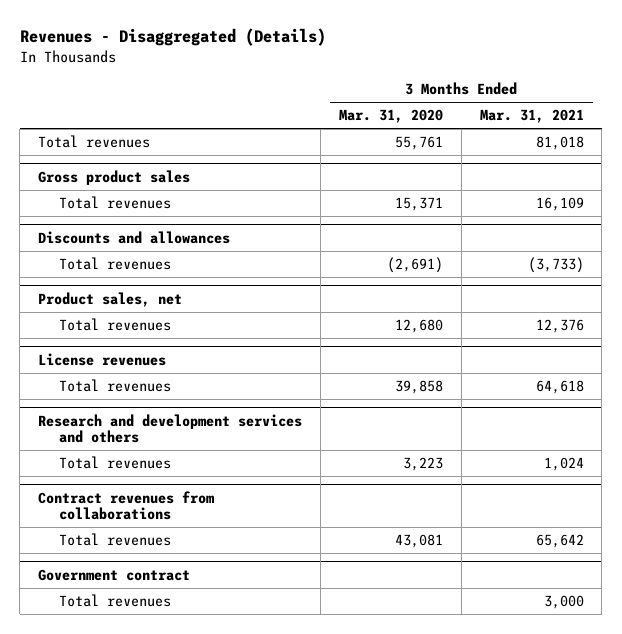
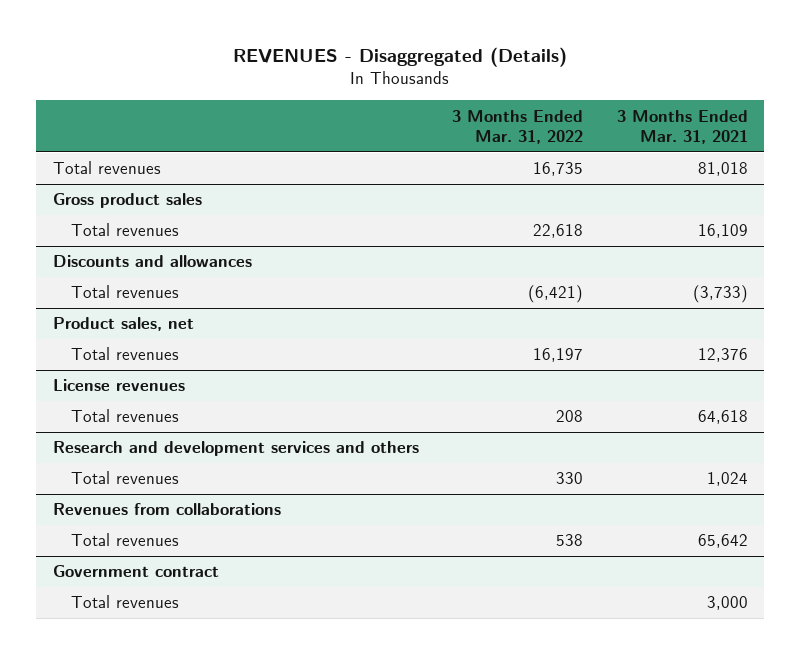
- Revenues - Disaggregated (Details)
+ REVENUES - Disaggregated (Details)
- | 3 Months Ended Mar. 31, 2020 | 3 Months Ended Mar. 31, 2021
+ | 3 Months Ended Mar. 31, 2022 | 3 Months Ended Mar. 31, 2021
- Contract revenues from collaborations
+ Revenues from collaborations

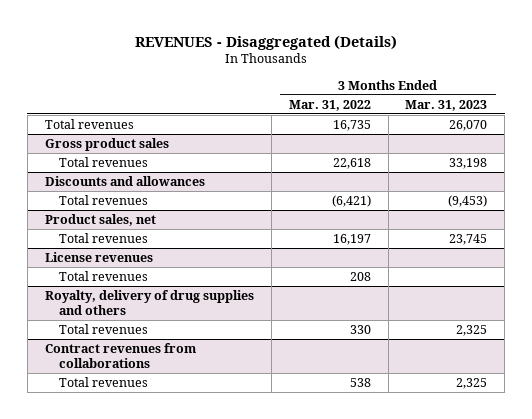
- | 3 Months Ended Mar. 31, 2022 | 3 Months Ended Mar. 31, 2021
+ | 3 Months Ended Mar. 31, 2022 | 3 Months Ended Mar. 31, 2023
- Research and development services and others
+ Royalty, delivery of drug supplies and others
- Revenues from collaborations
+ Contract revenues from collaborations
- Government contract
- Total revenues | | 3,000

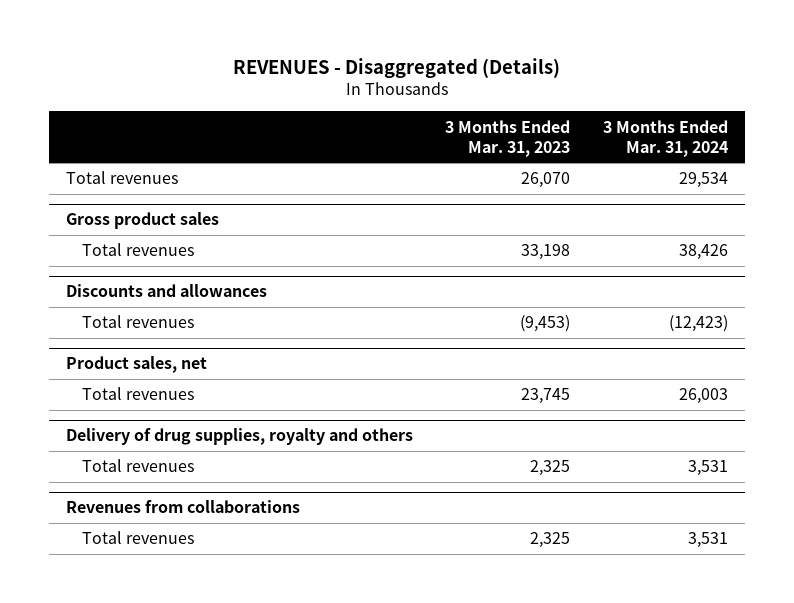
- | 3 Months Ended Mar. 31, 2022 | 3 Months Ended Mar. 31, 2023
+ | 3 Months Ended Mar. 31, 2023 | 3 Months Ended Mar. 31, 2024
- License revenues
- Total revenues | 208 |
- Royalty, delivery of drug supplies and others
+ Delivery of drug supplies, royalty and others
- Contract revenues from collaborations
+ Revenues from collaborations

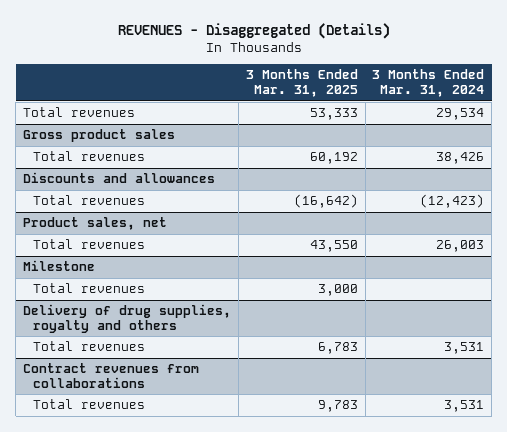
- | 3 Months Ended Mar. 31, 2023 | 3 Months Ended Mar. 31, 2024
+ | 3 Months Ended Mar. 31, 2025 | 3 Months Ended Mar. 31, 2024
+ Milestone
+ Total revenues | 3,000 |
- Revenues from collaborations
+ Contract revenues from collaborations

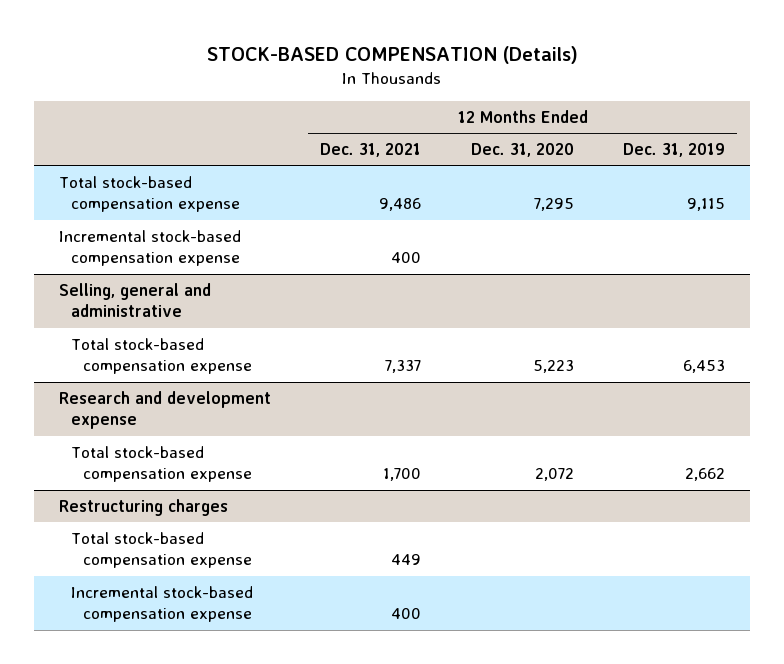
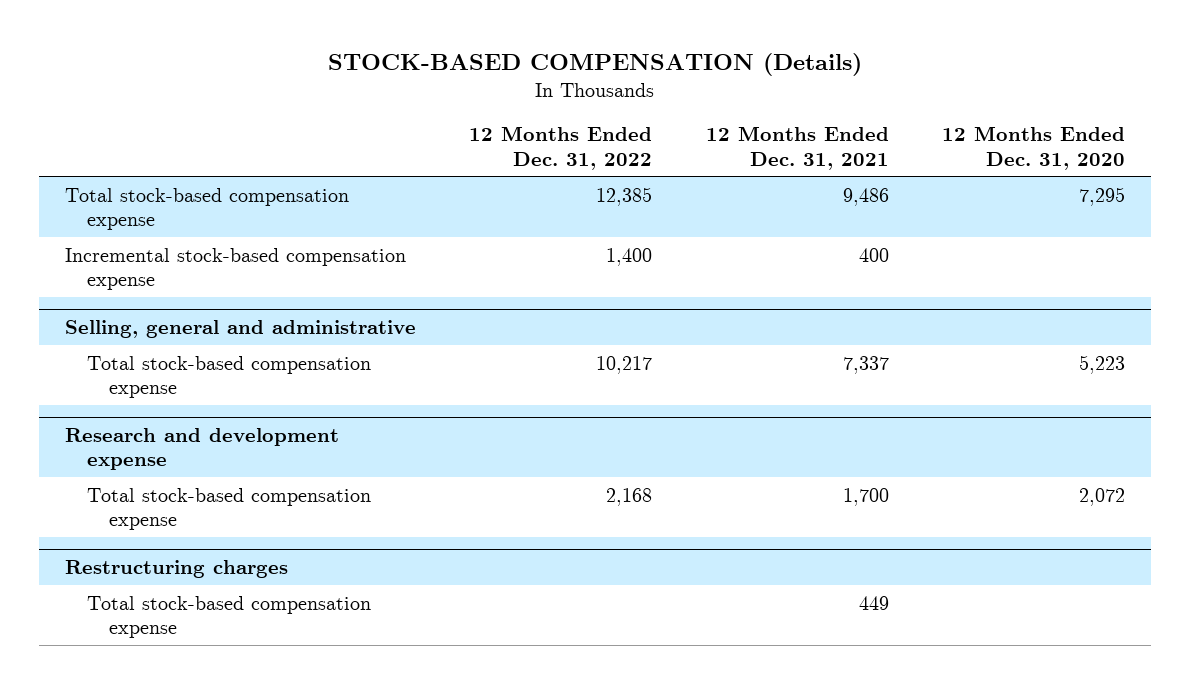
- | 12 Months Ended Dec. 31, 2021 | 12 Months Ended Dec. 31, 2020 | 12 Months Ended Dec. 31, 2019
+ | 12 Months Ended Dec. 31, 2022 | 12 Months Ended Dec. 31, 2021 | 12 Months Ended Dec. 31, 2020
@ Restructuring charges
- Incremental stock-based compensation expense | 400 | |

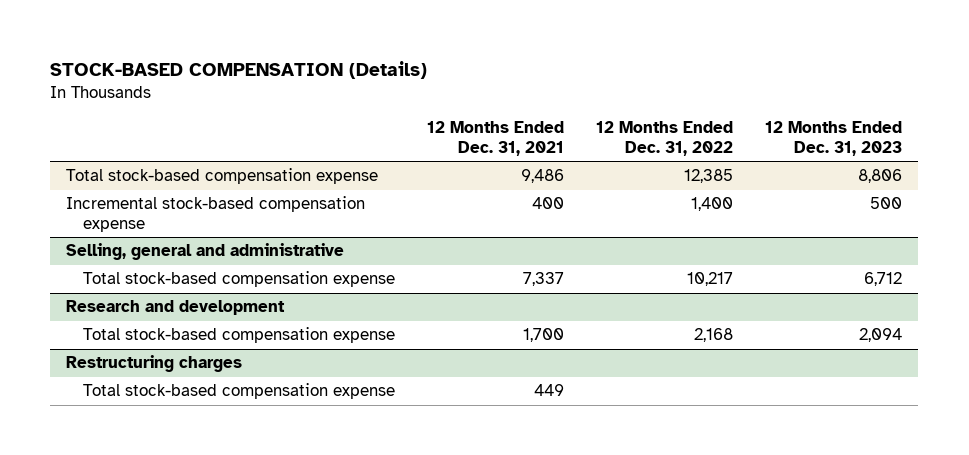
- | 12 Months Ended Dec. 31, 2022 | 12 Months Ended Dec. 31, 2021 | 12 Months Ended Dec. 31, 2020
+ | 12 Months Ended Dec. 31, 2021 | 12 Months Ended Dec. 31, 2022 | 12 Months Ended Dec. 31, 2023
- Research and development expense
+ Research and development

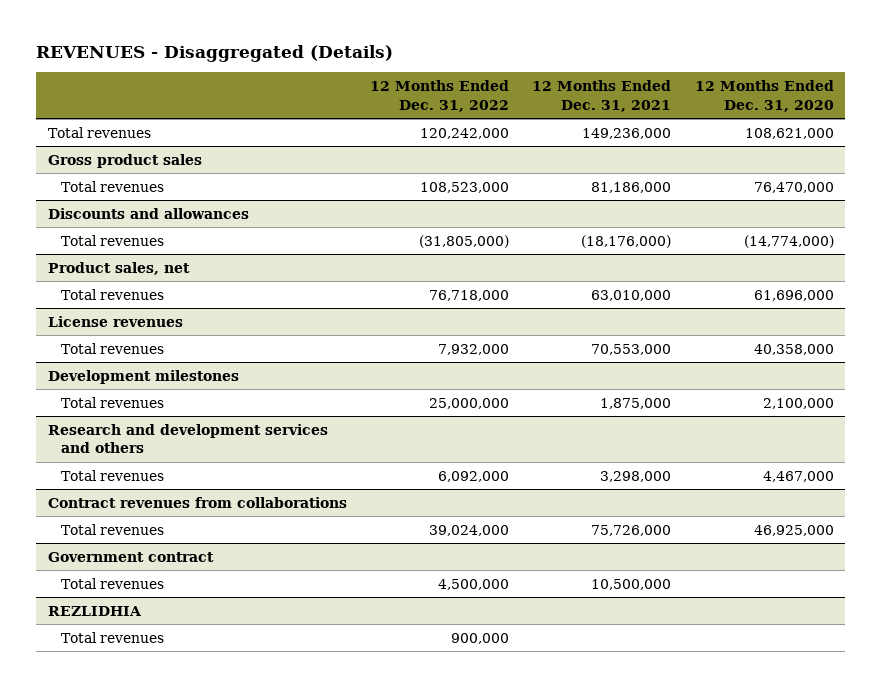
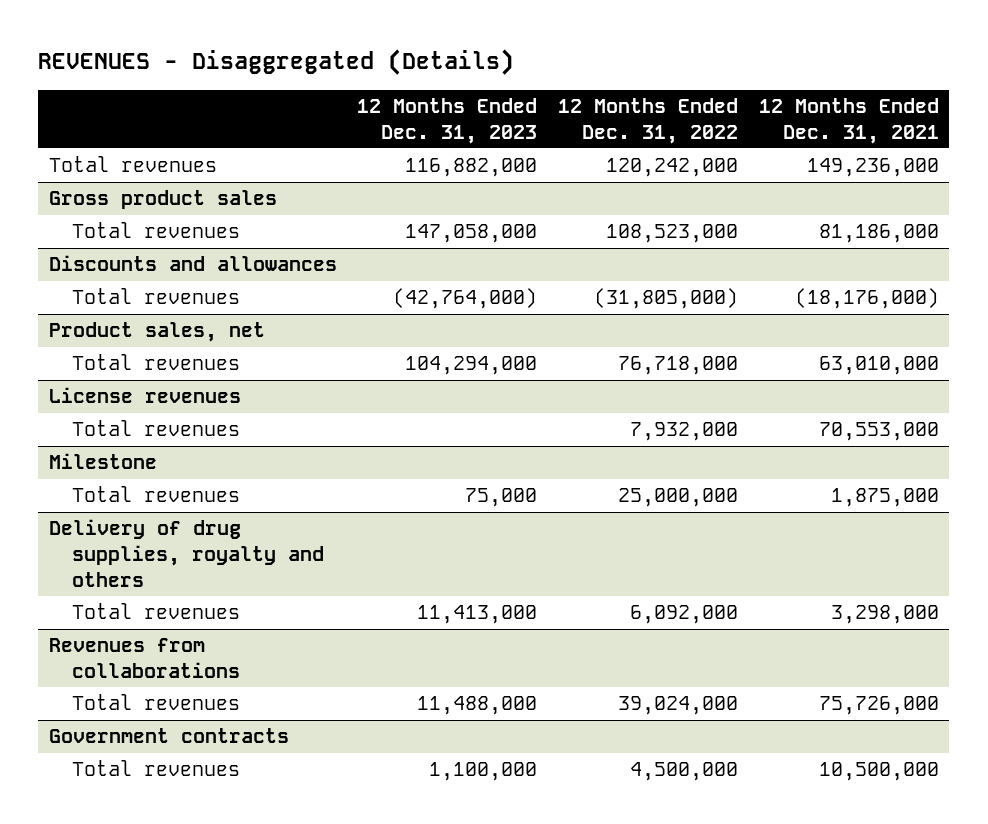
- | 12 Months Ended Dec. 31, 2022 | 12 Months Ended Dec. 31, 2021 | 12 Months Ended Dec. 31, 2020
+ | 12 Months Ended Dec. 31, 2023 | 12 Months Ended Dec. 31, 2022 | 12 Months Ended Dec. 31, 2021
- Development milestones
+ Milestone
- Research and development services and others
+ Delivery of drug supplies, royalty and others
- Contract revenues from collaborations
+ Revenues from collaborations
- Government contract
+ Government contracts
- REZLIDHIA
- Total revenues | 900,000 | |

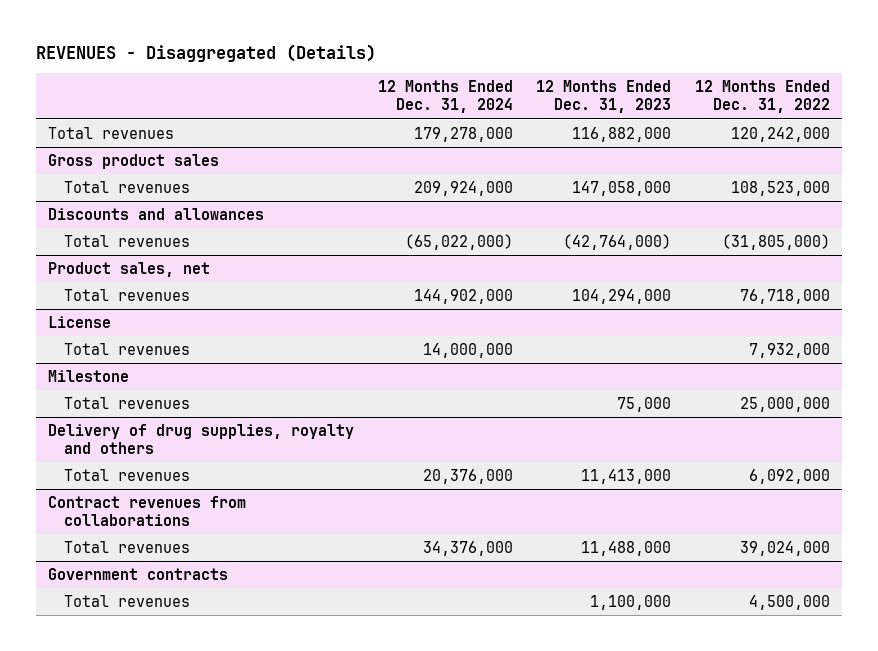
- | 12 Months Ended Dec. 31, 2023 | 12 Months Ended Dec. 31, 2022 | 12 Months Ended Dec. 31, 2021
+ | 12 Months Ended Dec. 31, 2024 | 12 Months Ended Dec. 31, 2023 | 12 Months Ended Dec. 31, 2022
- License revenues
+ License
- Revenues from collaborations
+ Contract revenues from collaborations

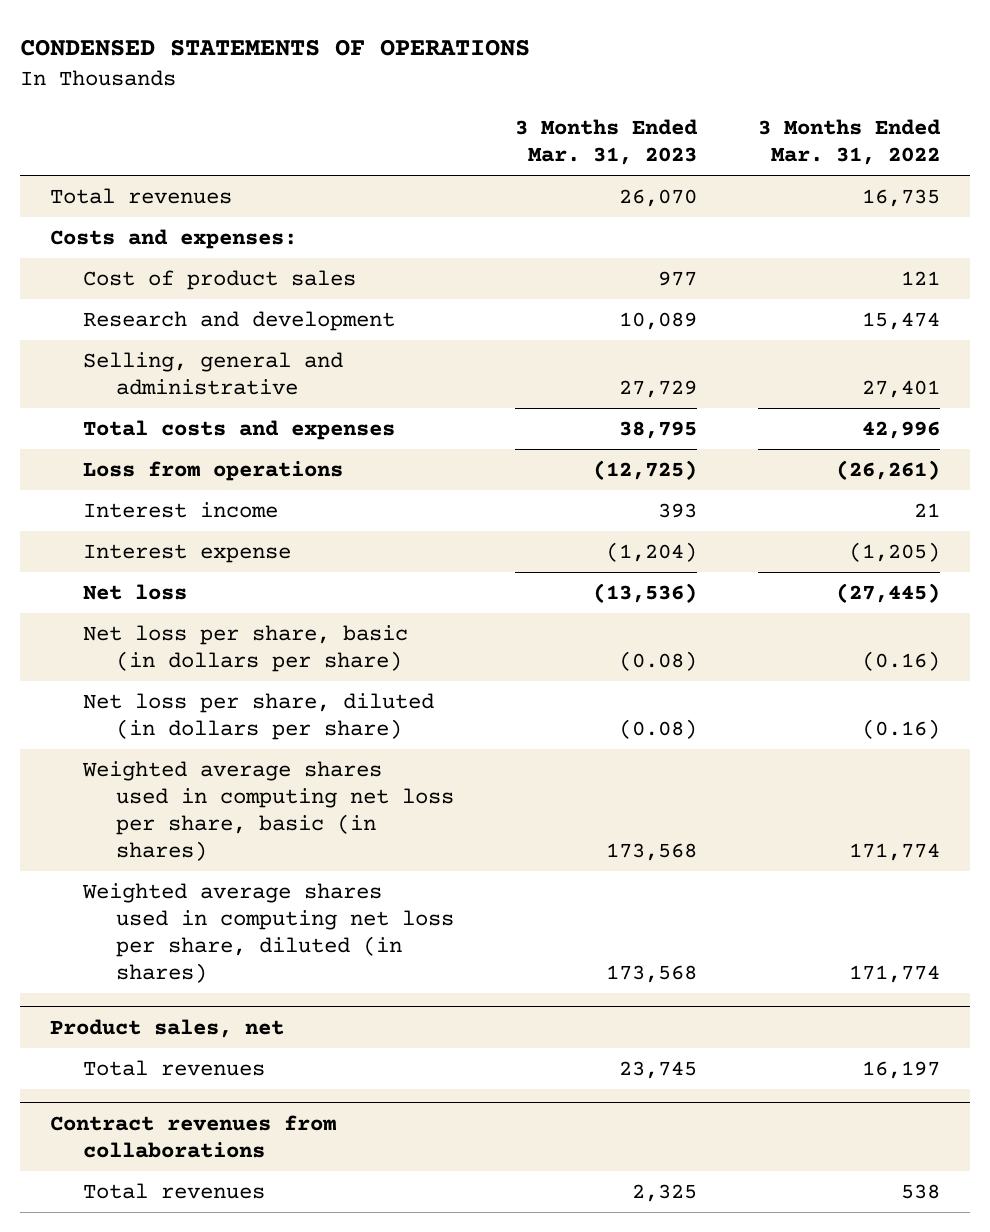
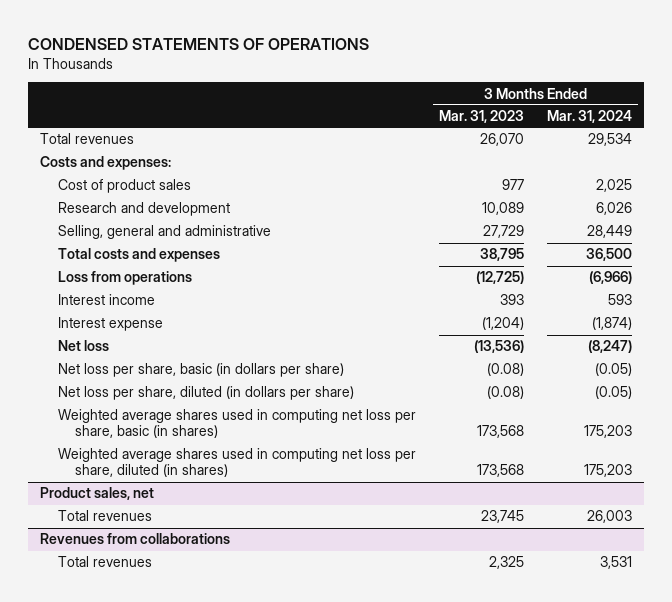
- | 3 Months Ended Mar. 31, 2023 | 3 Months Ended Mar. 31, 2022
+ | 3 Months Ended Mar. 31, 2023 | 3 Months Ended Mar. 31, 2024
- Contract revenues from collaborations
+ Revenues from collaborations

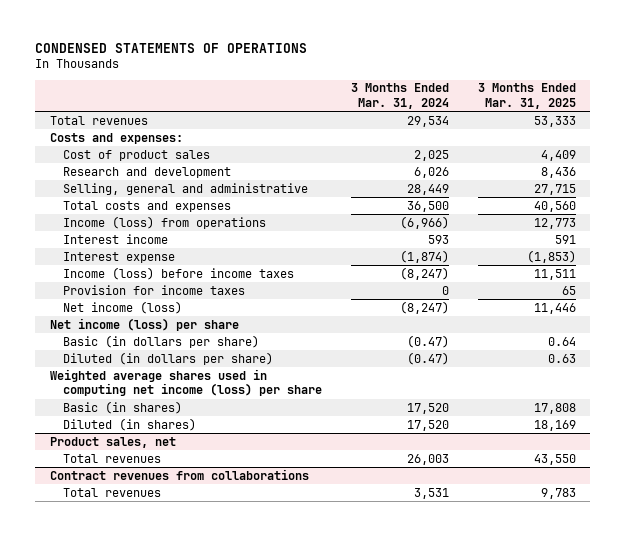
- | 3 Months Ended Mar. 31, 2023 | 3 Months Ended Mar. 31, 2024
+ | 3 Months Ended Mar. 31, 2024 | 3 Months Ended Mar. 31, 2025
- Loss from operations | (12,725) | (6,966)
+ Income (loss) from operations | (6,966) | 12,773
- Net loss | (13,536) | (8,247)
- Net loss per share, basic (in dollars per share) | (0.08) | (0.05)
- Net loss per share, diluted (in dollars per share) | (0.08) | (0.05)
- Weighted average shares used in computing net loss per share, basic (in shares) | 173,568 | 175,203
- Weighted average shares used in computing net loss per share, diluted (in shares) | 173,568 | 175,203
+ Income (loss) before income taxes | (8,247) | 11,511
+ Provision for income taxes | 0 | 65
+ Net income (loss) | (8,247) | 11,446
+ Net income (loss) per share
+ Basic (in dollars per share) | (0.47) | 0.64
+ Diluted (in dollars per share) | (0.47) | 0.63
+ Weighted average shares used in computing net income (loss) per share
+ Basic (in shares) | 17,520 | 17,808
+ Diluted (in shares) | 17,520 | 18,169
- Revenues from collaborations
+ Contract revenues from collaborations

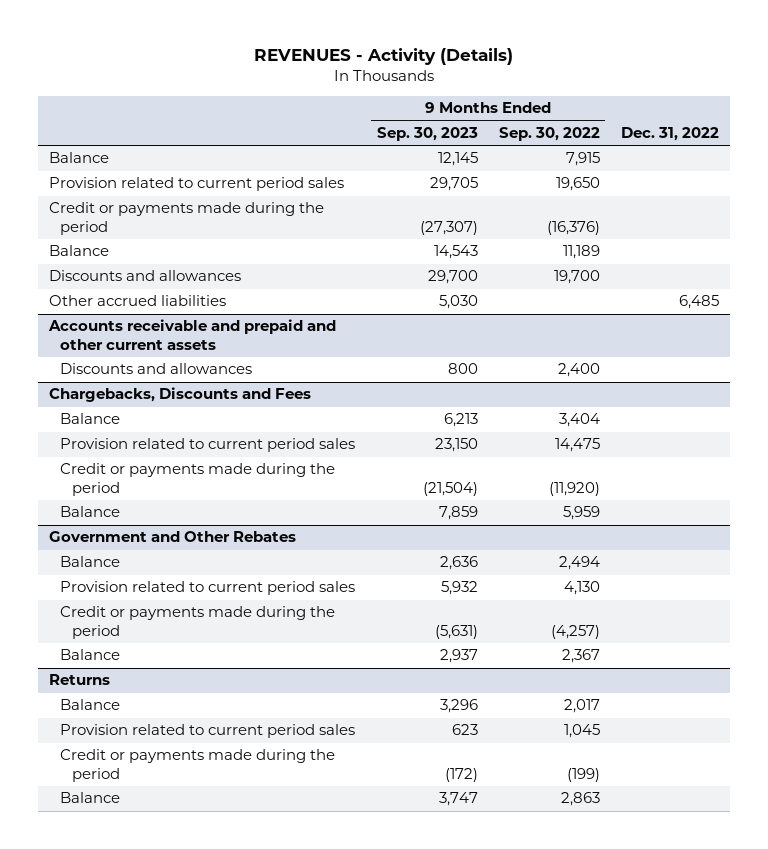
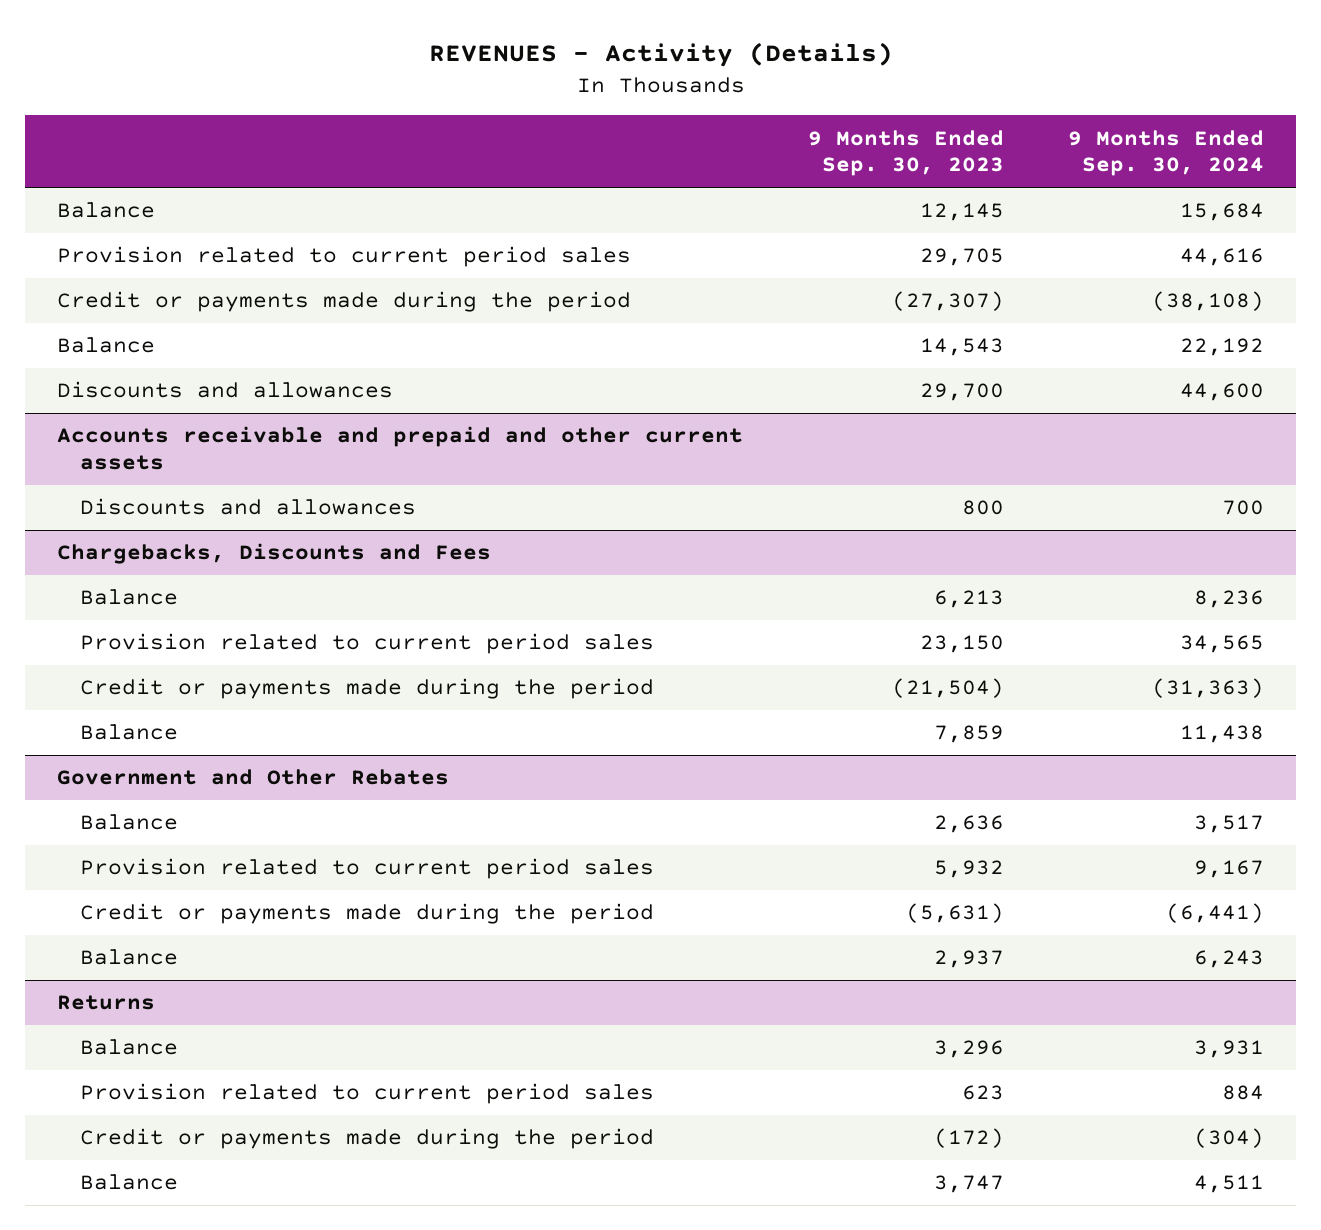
- | 9 Months Ended Sep. 30, 2023 | 9 Months Ended Sep. 30, 2022 | Dec. 31, 2022
+ | 9 Months Ended Sep. 30, 2023 | 9 Months Ended Sep. 30, 2024
- Other accrued liabilities | 5,030 | | 6,485

